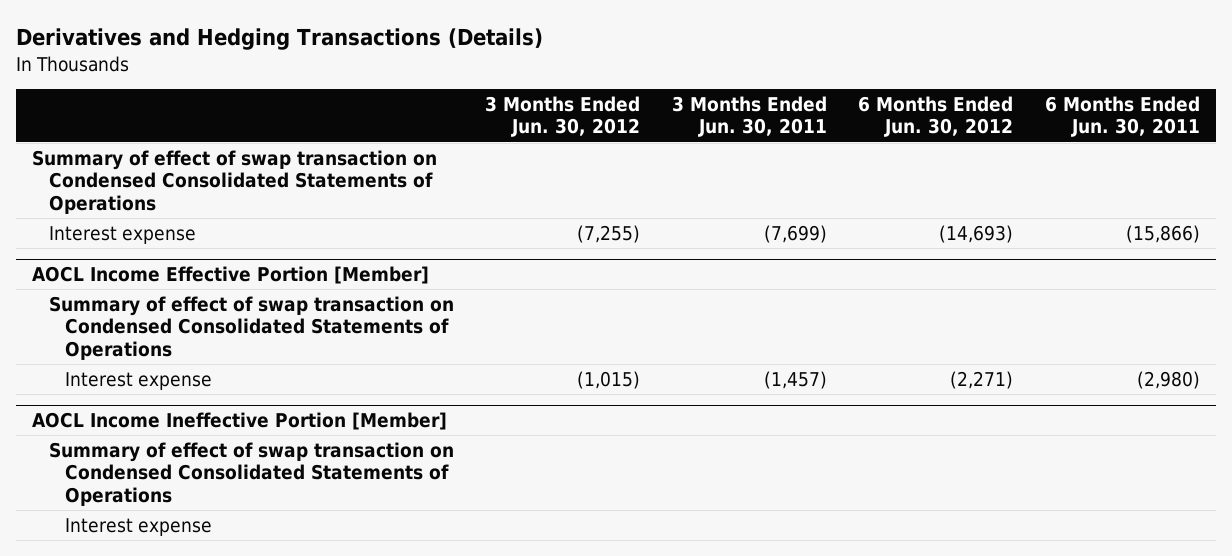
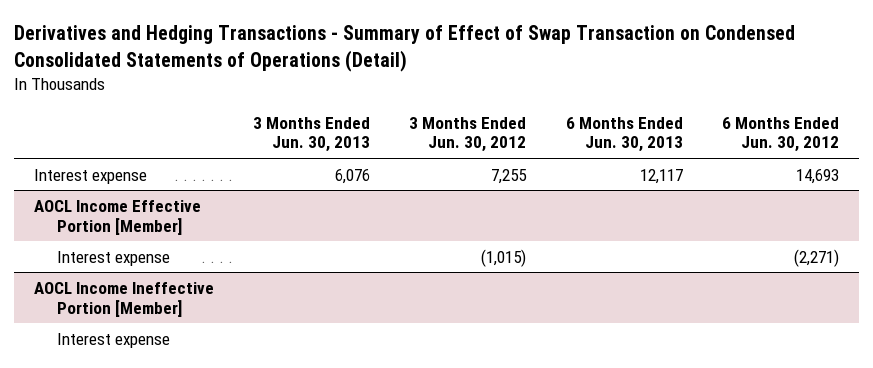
- Derivatives and Hedging Transactions (Details)
+ Derivatives and Hedging Transactions - Summary of Effect of Swap Transaction on Condensed Consolidated Statements of Operations (Detail)
- | 3 Months Ended Jun. 30, 2012 | 3 Months Ended Jun. 30, 2011 | 6 Months Ended Jun. 30, 2012 | 6 Months Ended Jun. 30, 2011
+ | 3 Months Ended Jun. 30, 2013 | 3 Months Ended Jun. 30, 2012 | 6 Months Ended Jun. 30, 2013 | 6 Months Ended Jun. 30, 2012
- Summary of effect of swap transaction on Condensed Consolidated Statements of Operations
- Interest expense | (7,255) | (7,699) | (14,693) | (15,866)
+ Interest expense | 6,076 | 7,255 | 12,117 | 14,693
@ AOCL Income Effective Portion [Member]
- Summary of effect of swap transaction on Condensed Consolidated Statements of Operations
@ AOCL Income Ineffective Portion [Member]
- Summary of effect of swap transaction on Condensed Consolidated Statements of Operations

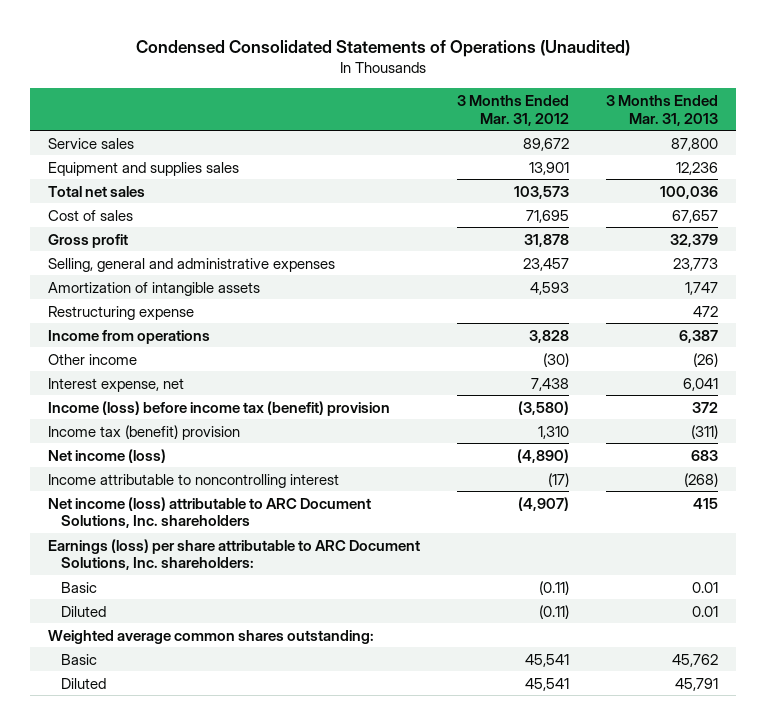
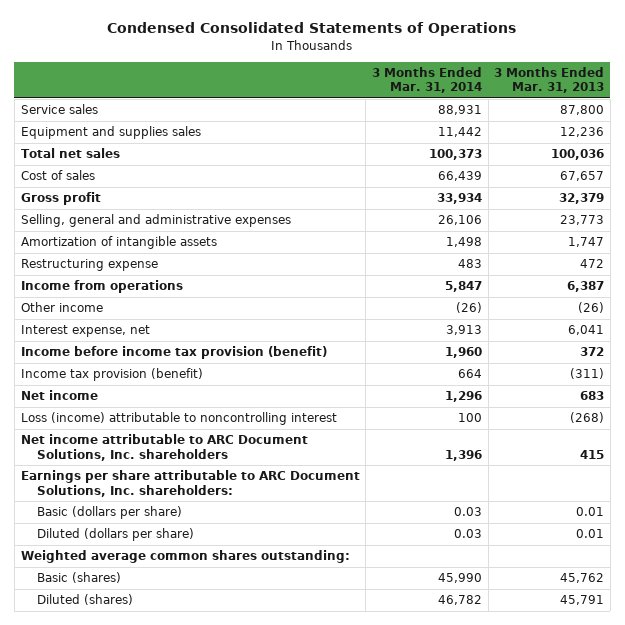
- Condensed Consolidated Statements of Operations (Unaudited)
+ Condensed Consolidated Statements of Operations
- | 3 Months Ended Mar. 31, 2012 | 3 Months Ended Mar. 31, 2013
+ | 3 Months Ended Mar. 31, 2014 | 3 Months Ended Mar. 31, 2013
- Income (loss) before income tax (benefit) provision | (3,580) | 372
- Income tax (benefit) provision | 1,310 | (311)
- Net income (loss) | (4,890) | 683
- Income attributable to noncontrolling interest | (17) | (268)
- Net income (loss) attributable to ARC Document Solutions, Inc. shareholders | (4,907) | 415
- Earnings (loss) per share attributable to ARC Document Solutions, Inc. shareholders:
- Basic | (0.11) | 0.01
- Diluted | (0.11) | 0.01
+ Income before income tax provision (benefit) | 1,960 | 372
+ Income tax provision (benefit) | 664 | (311)
+ Net income | 1,296 | 683
+ Loss (income) attributable to noncontrolling interest | 100 | (268)
+ Net income attributable to ARC Document Solutions, Inc. shareholders | 1,396 | 415
+ Earnings per share attributable to ARC Document Solutions, Inc. shareholders:
+ Basic (dollars per share) | 0.03 | 0.01
+ Diluted (dollars per share) | 0.03 | 0.01
- Basic | 45,541 | 45,762
- Diluted | 45,541 | 45,791
+ Basic (shares) | 45,990 | 45,762
+ Diluted (shares) | 46,782 | 45,791

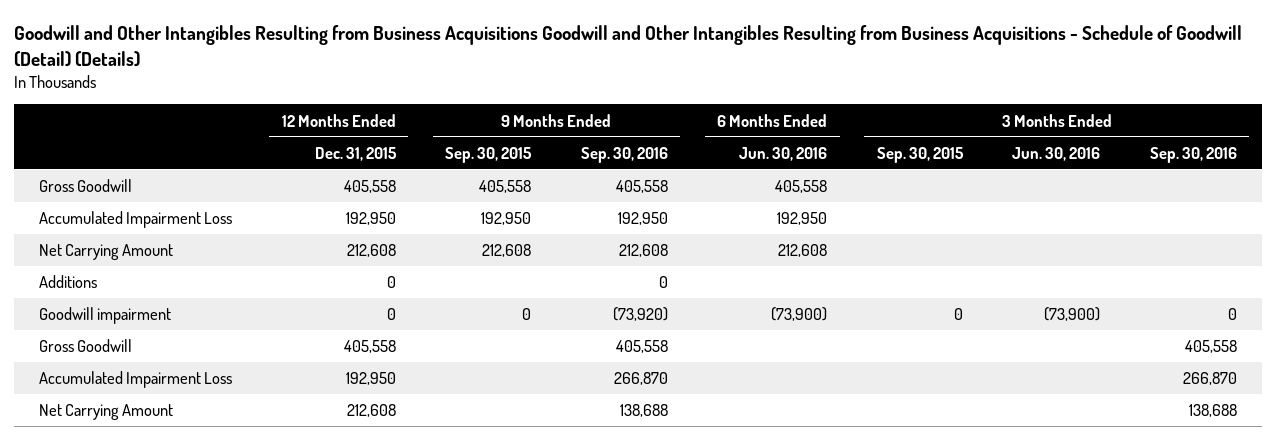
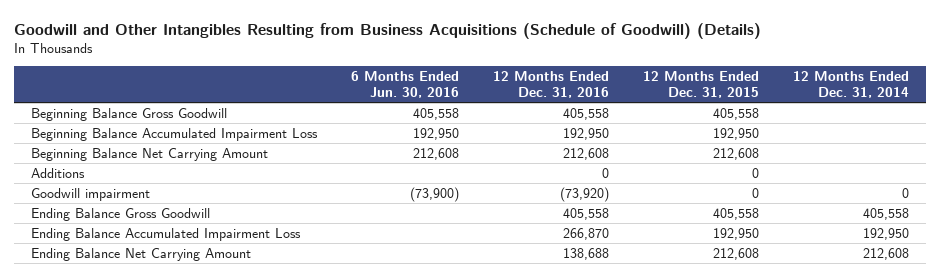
- Goodwill and Other Intangibles Resulting from Business Acquisitions Goodwill and Other Intangibles Resulting from Business Acquisitions - Schedule of Goodwill (Detail) (Details)
+ Goodwill and Other Intangibles Resulting from Business Acquisitions (Schedule of Goodwill) (Details)
- | 12 Months Ended Dec. 31, 2015 | 9 Months Ended Sep. 30, 2015 | 9 Months Ended Sep. 30, 2016 | 6 Months Ended Jun. 30, 2016 | 3 Months Ended Sep. 30, 2015 | 3 Months Ended Jun. 30, 2016 | 3 Months Ended Sep. 30, 2016
+ | 6 Months Ended Jun. 30, 2016 | 12 Months Ended Dec. 31, 2016 | 12 Months Ended Dec. 31, 2015 | 12 Months Ended Dec. 31, 2014
- Gross Goodwill | 405,558 | 405,558 | 405,558 | 405,558 | | |
- Accumulated Impairment Loss | 192,950 | 192,950 | 192,950 | 192,950 | | |
- Net Carrying Amount | 212,608 | 212,608 | 212,608 | 212,608 | | |
+ Beginning Balance Gross Goodwill | 405,558 | 405,558 | 405,558 |
+ Beginning Balance Accumulated Impairment Loss | 192,950 | 192,950 | 192,950 |
+ Beginning Balance Net Carrying Amount | 212,608 | 212,608 | 212,608 |
- Gross Goodwill | 405,558 | | 405,558 | | | | 405,558
- Accumulated Impairment Loss | 192,950 | | 266,870 | | | | 266,870
- Net Carrying Amount | 212,608 | | 138,688 | | | | 138,688
+ Ending Balance Gross Goodwill | | 405,558 | 405,558 | 405,558
+ Ending Balance Accumulated Impairment Loss | | 266,870 | 192,950 | 192,950
+ Ending Balance Net Carrying Amount | | 138,688 | 212,608 | 212,608

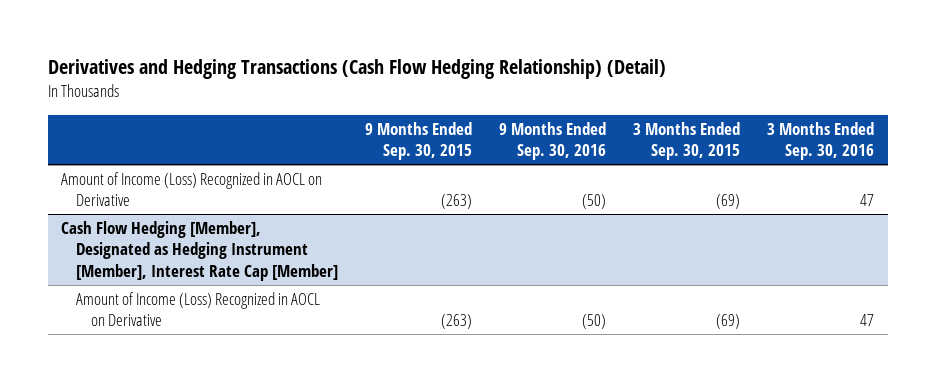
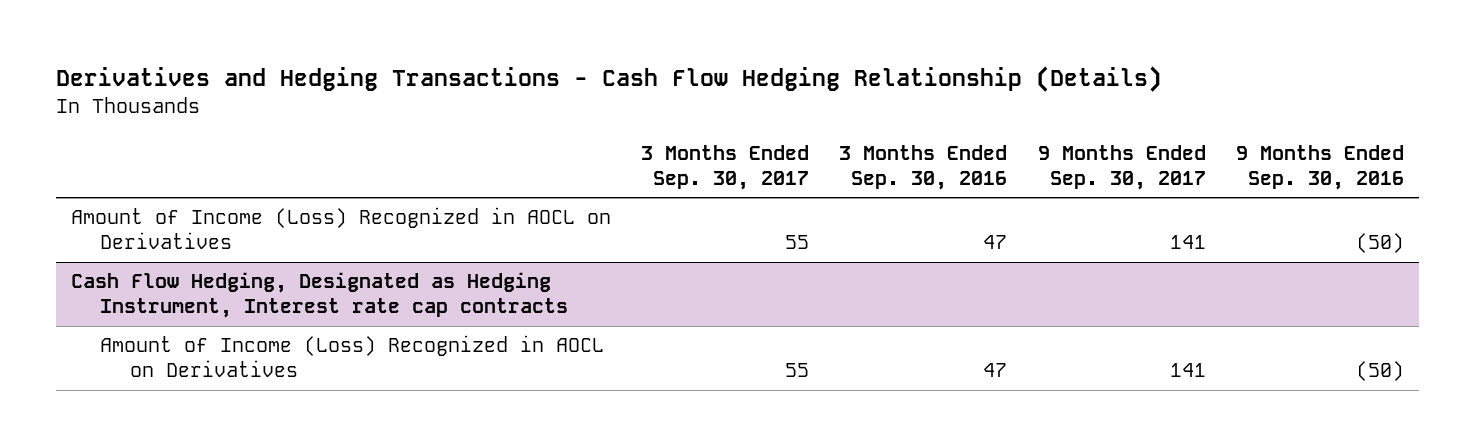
- Derivatives and Hedging Transactions (Cash Flow Hedging Relationship) (Detail)
+ Derivatives and Hedging Transactions - Cash Flow Hedging Relationship (Details)
- | 9 Months Ended Sep. 30, 2015 | 9 Months Ended Sep. 30, 2016 | 3 Months Ended Sep. 30, 2015 | 3 Months Ended Sep. 30, 2016
+ | 3 Months Ended Sep. 30, 2017 | 3 Months Ended Sep. 30, 2016 | 9 Months Ended Sep. 30, 2017 | 9 Months Ended Sep. 30, 2016
- Amount of Income (Loss) Recognized in AOCL on Derivative | (263) | (50) | (69) | 47
- Cash Flow Hedging [Member], Designated as Hedging Instrument [Member], Interest Rate Cap [Member]
- Amount of Income (Loss) Recognized in AOCL on Derivative | (263) | (50) | (69) | 47
+ Amount of Income (Loss) Recognized in AOCL on Derivatives | 55 | 47 | 141 | (50)
+ Cash Flow Hedging, Designated as Hedging Instrument, Interest rate cap contracts
+ Amount of Income (Loss) Recognized in AOCL on Derivatives | 55 | 47 | 141 | (50)

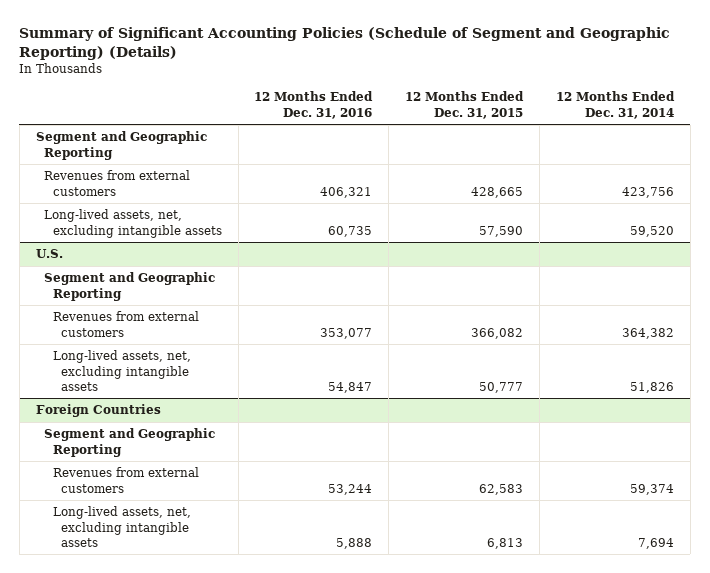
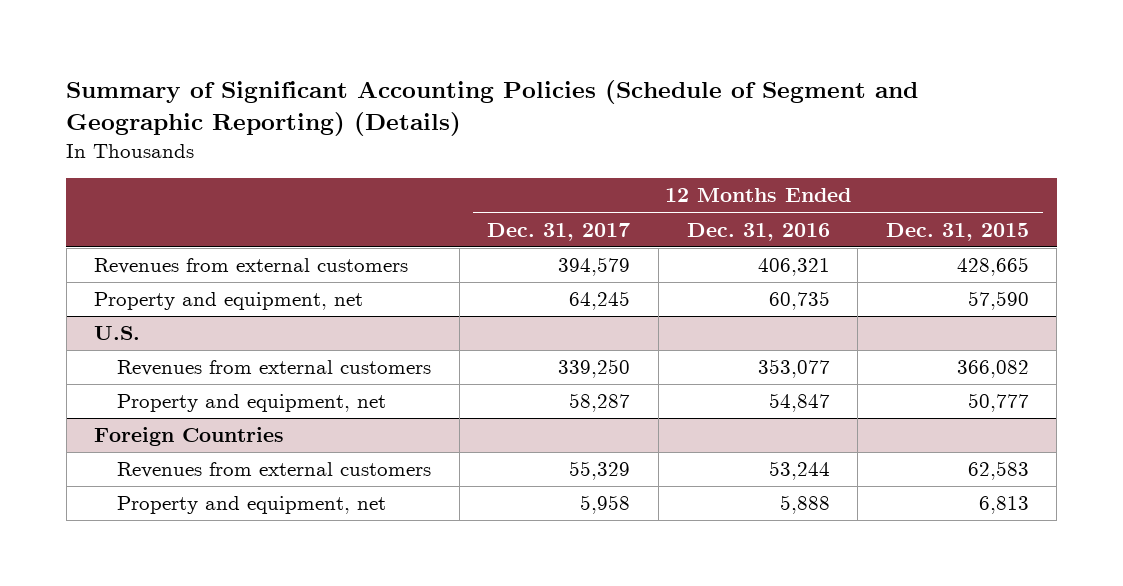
- | 12 Months Ended Dec. 31, 2016 | 12 Months Ended Dec. 31, 2015 | 12 Months Ended Dec. 31, 2014
+ | 12 Months Ended Dec. 31, 2017 | 12 Months Ended Dec. 31, 2016 | 12 Months Ended Dec. 31, 2015
- Segment and Geographic Reporting
- Long-lived assets, net, excluding intangible assets | 60,735 | 57,590 | 59,520
+ Property and equipment, net | 64,245 | 60,735 | 57,590
@ U.S.
- Segment and Geographic Reporting
- Long-lived assets, net, excluding intangible assets | 54,847 | 50,777 | 51,826
+ Property and equipment, net | 58,287 | 54,847 | 50,777
@ Foreign Countries
- Segment and Geographic Reporting
- Long-lived assets, net, excluding intangible assets | 5,888 | 6,813 | 7,694
+ Property and equipment, net | 5,958 | 5,888 | 6,813

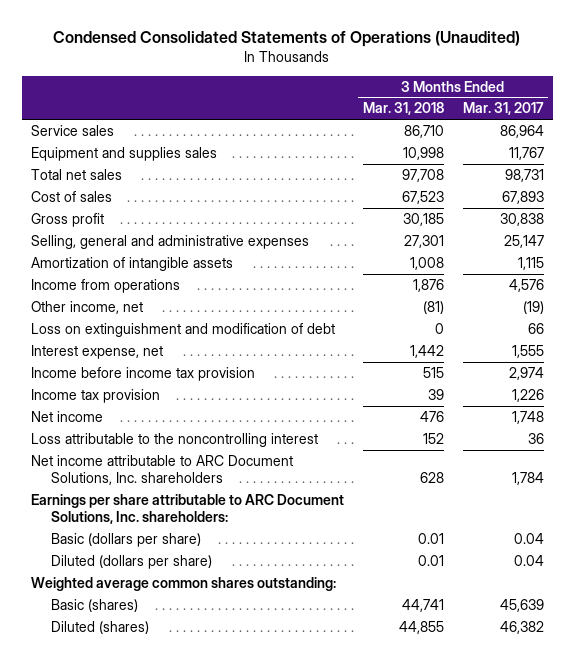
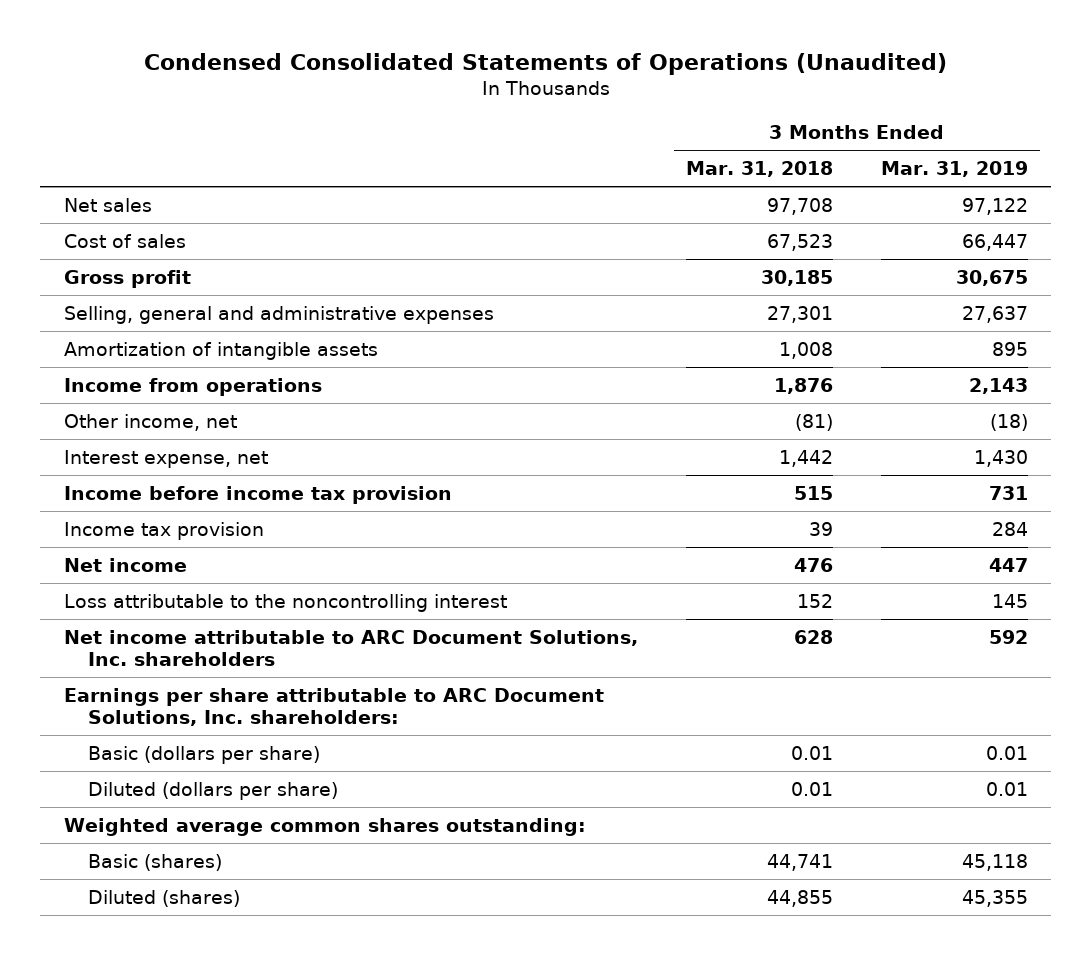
- | 3 Months Ended Mar. 31, 2018 | 3 Months Ended Mar. 31, 2017
+ | 3 Months Ended Mar. 31, 2018 | 3 Months Ended Mar. 31, 2019
- Service sales | 86,710 | 86,964
- Equipment and supplies sales | 10,998 | 11,767
- Total net sales | 97,708 | 98,731
+ Net sales | 97,708 | 97,122
- Loss on extinguishment and modification of debt | 0 | 66

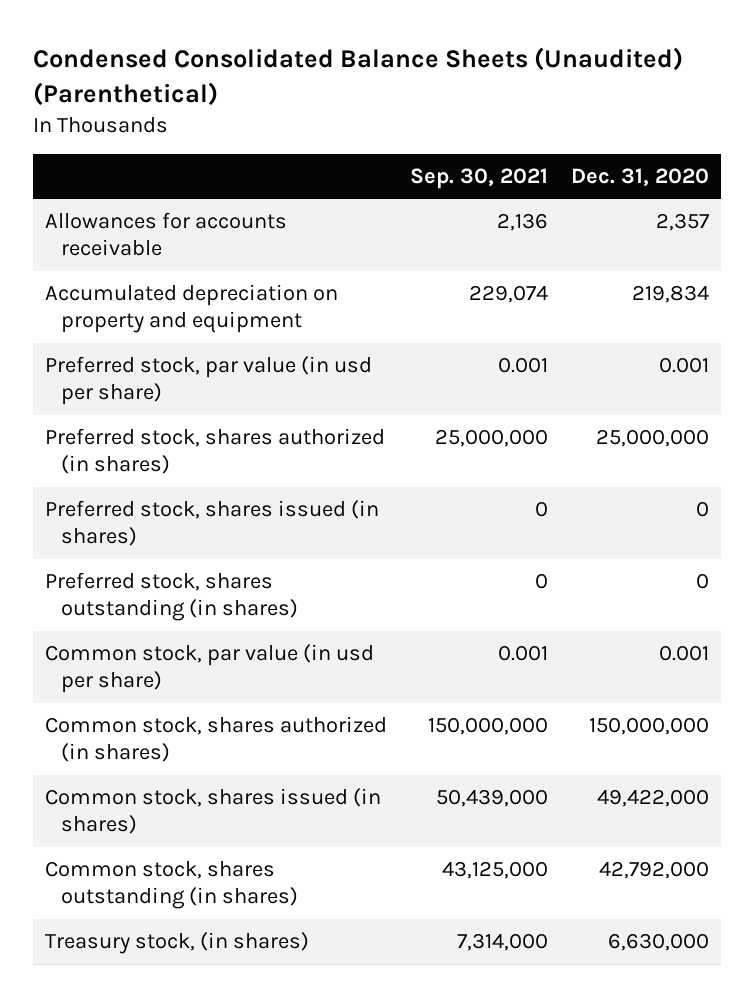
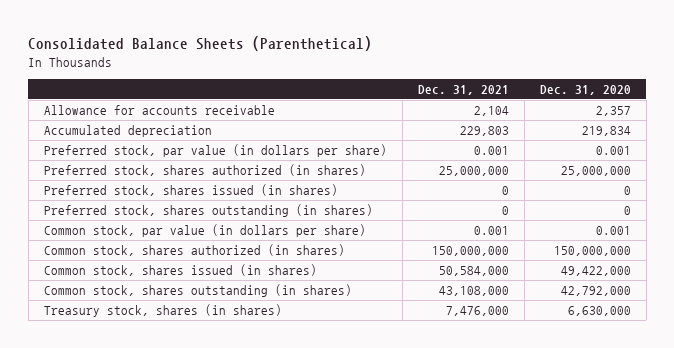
- Condensed Consolidated Balance Sheets (Unaudited) (Parenthetical)
+ Consolidated Balance Sheets (Parenthetical)
- | Sep. 30, 2021 | Dec. 31, 2020
+ | Dec. 31, 2021 | Dec. 31, 2020
- Allowances for accounts receivable | 2,136 | 2,357
- Accumulated depreciation on property and equipment | 229,074 | 219,834
- Preferred stock, par value (in usd per share) | 0.001 | 0.001
+ Allowance for accounts receivable | 2,104 | 2,357
+ Accumulated depreciation | 229,803 | 219,834
+ Preferred stock, par value (in dollars per share) | 0.001 | 0.001
- Common stock, par value (in usd per share) | 0.001 | 0.001
+ Common stock, par value (in dollars per share) | 0.001 | 0.001
- Treasury stock, (in shares) | 7,314,000 | 6,630,000
+ Treasury stock, shares (in shares) | 7,476,000 | 6,630,000

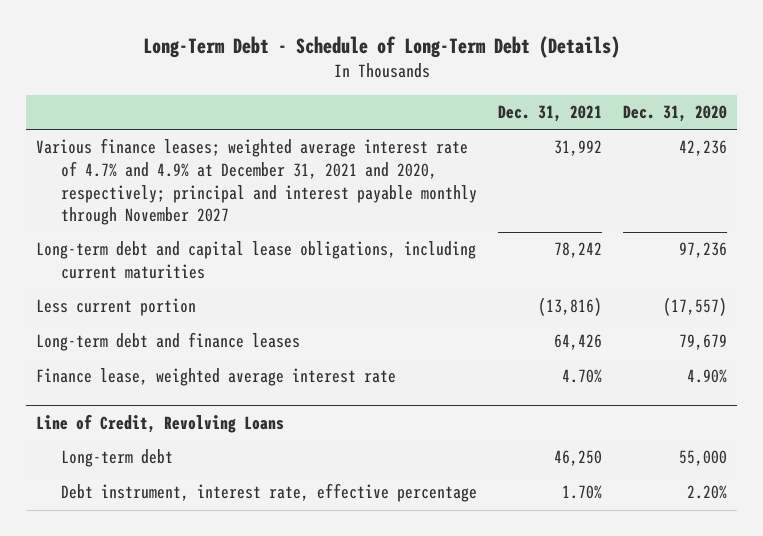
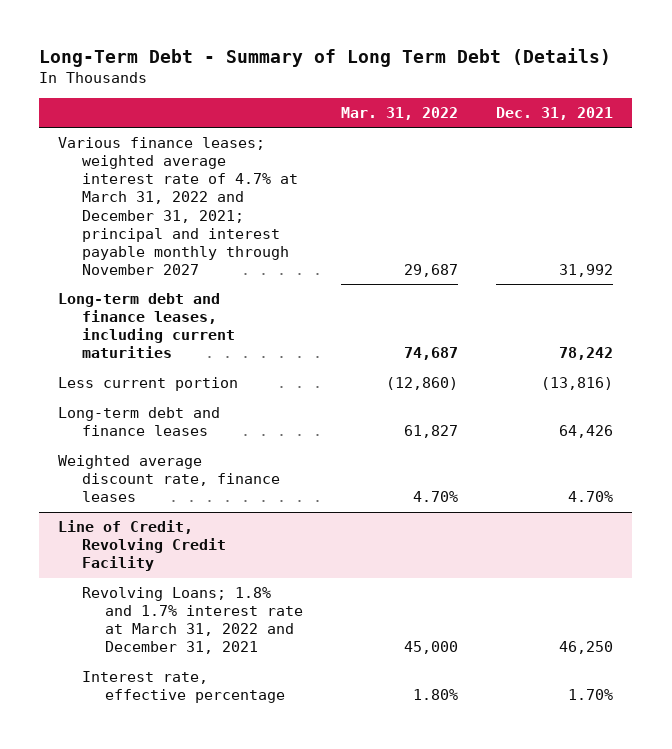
- Long-Term Debt - Schedule of Long-Term Debt (Details)
+ Long-Term Debt - Summary of Long Term Debt (Details)
- | Dec. 31, 2021 | Dec. 31, 2020
+ | Mar. 31, 2022 | Dec. 31, 2021
- Various finance leases; weighted average interest rate of 4.7% and 4.9% at December 31, 2021 and 2020, respectively; principal and interest payable monthly through November 2027 | 31,992 | 42,236
- Long-term debt and capital lease obligations, including current maturities | 78,242 | 97,236
+ Various finance leases; weighted average interest rate of 4.7% at March 31, 2022 and December 31, 2021; principal and interest payable monthly through November 2027 | 29,687 | 31,992
+ Long-term debt and finance leases, including current maturities | 74,687 | 78,242
- Finance lease, weighted average interest rate | 4.70% | 4.90%
- Line of Credit, Revolving Loans
- Long-term debt | 46,250 | 55,000
- Debt instrument, interest rate, effective percentage | 1.70% | 2.20%
+ Weighted average discount rate, finance leases | 4.70% | 4.70%
+ Line of Credit, Revolving Credit Facility
+ Revolving Loans; 1.8% and 1.7% interest rate at March 31, 2022 and December 31, 2021 | 45,000 | 46,250
+ Interest rate, effective percentage | 1.80% | 1.70%

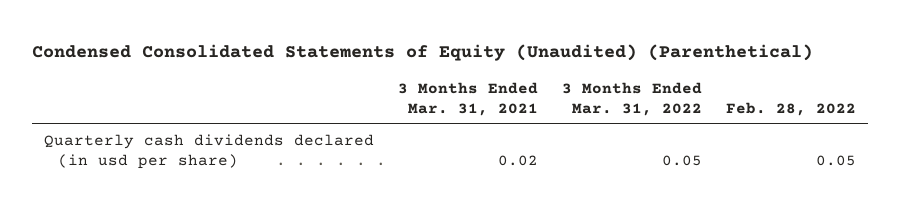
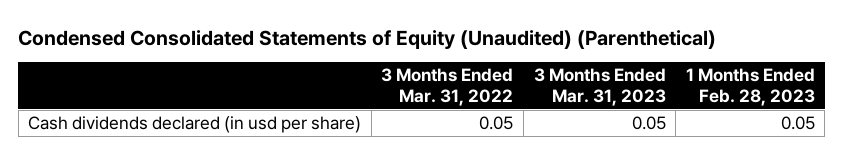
- | 3 Months Ended Mar. 31, 2021 | 3 Months Ended Mar. 31, 2022 | Feb. 28, 2022
+ | 3 Months Ended Mar. 31, 2022 | 3 Months Ended Mar. 31, 2023 | 1 Months Ended Feb. 28, 2023
- Quarterly cash dividends declared (in usd per share) | 0.02 | 0.05 | 0.05
+ Cash dividends declared (in usd per share) | 0.05 | 0.05 | 0.05

